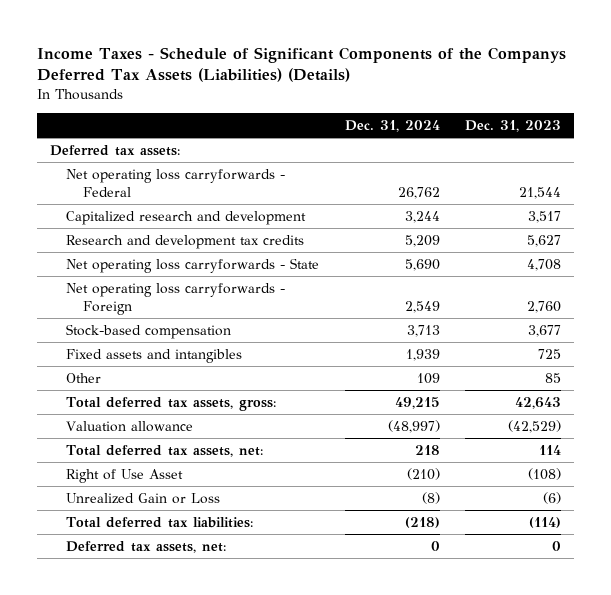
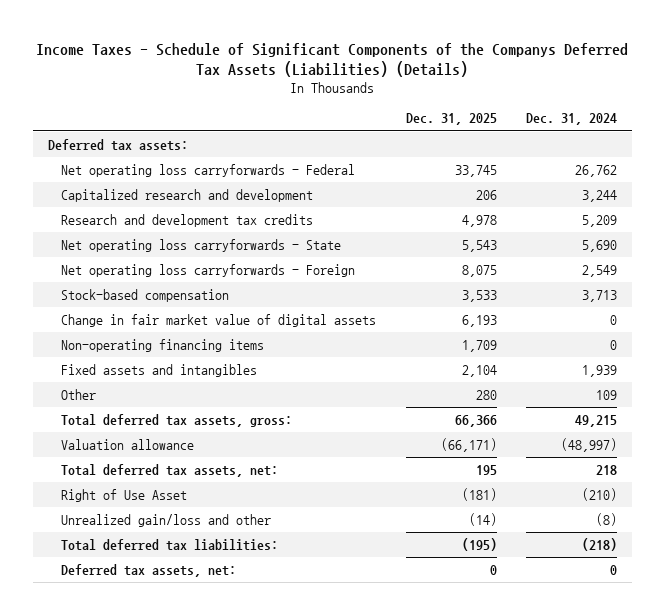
- | Dec. 31, 2024 | Dec. 31, 2023
+ | Dec. 31, 2025 | Dec. 31, 2024
+ Change in fair market value of digital assets | 6,193 | 0
+ Non-operating financing items | 1,709 | 0
- Unrealized Gain or Loss | (8) | (6)
+ Unrealized gain/loss and other | (14) | (8)

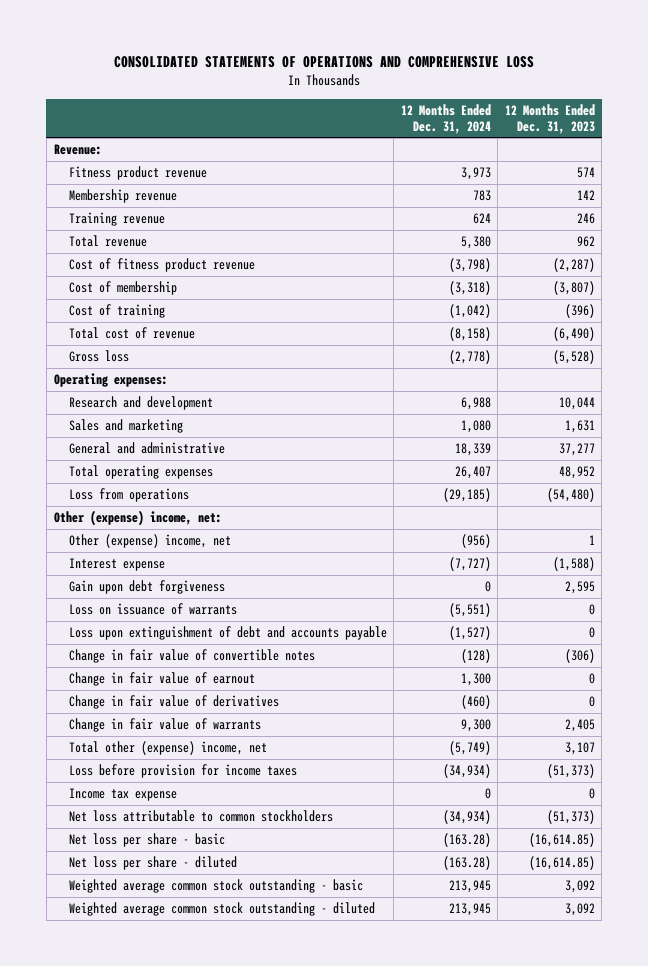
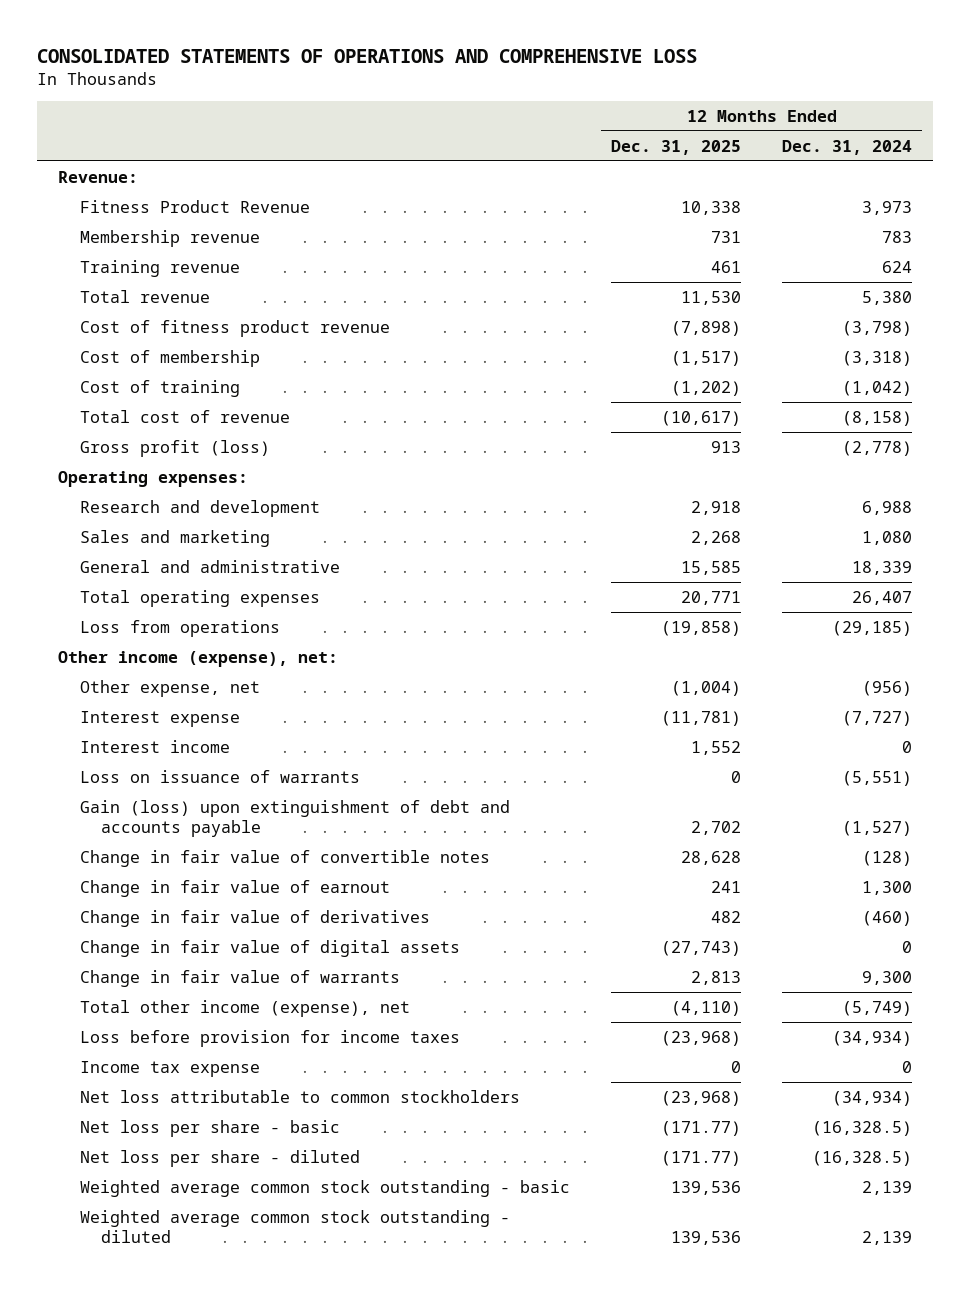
- | 12 Months Ended Dec. 31, 2024 | 12 Months Ended Dec. 31, 2023
+ | 12 Months Ended Dec. 31, 2025 | 12 Months Ended Dec. 31, 2024
- Fitness product revenue | 3,973 | 574
+ Fitness Product Revenue | 10,338 | 3,973
- Gross loss | (2,778) | (5,528)
+ Gross profit (loss) | 913 | (2,778)
- Other (expense) income, net:
- Other (expense) income, net | (956) | 1
+ Other income (expense), net:
+ Other expense, net | (1,004) | (956)
- Gain upon debt forgiveness | 0 | 2,595
+ Interest income | 1,552 | 0
- Loss upon extinguishment of debt and accounts payable | (1,527) | 0
+ Gain (loss) upon extinguishment of debt and accounts payable | 2,702 | (1,527)
+ Change in fair value of digital assets | (27,743) | 0
- Total other (expense) income, net | (5,749) | 3,107
+ Total other income (expense), net | (4,110) | (5,749)
- Net loss per share - basic | (163.28) | (16,614.85)
- Net loss per share - diluted | (163.28) | (16,614.85)
- Weighted average common stock outstanding - basic | 213,945 | 3,092
- Weighted average common stock outstanding - diluted | 213,945 | 3,092
+ Net loss per share - basic | (171.77) | (16,328.5)
+ Net loss per share - diluted | (171.77) | (16,328.5)
+ Weighted average common stock outstanding - basic | 139,536 | 2,139
+ Weighted average common stock outstanding - diluted | 139,536 | 2,139

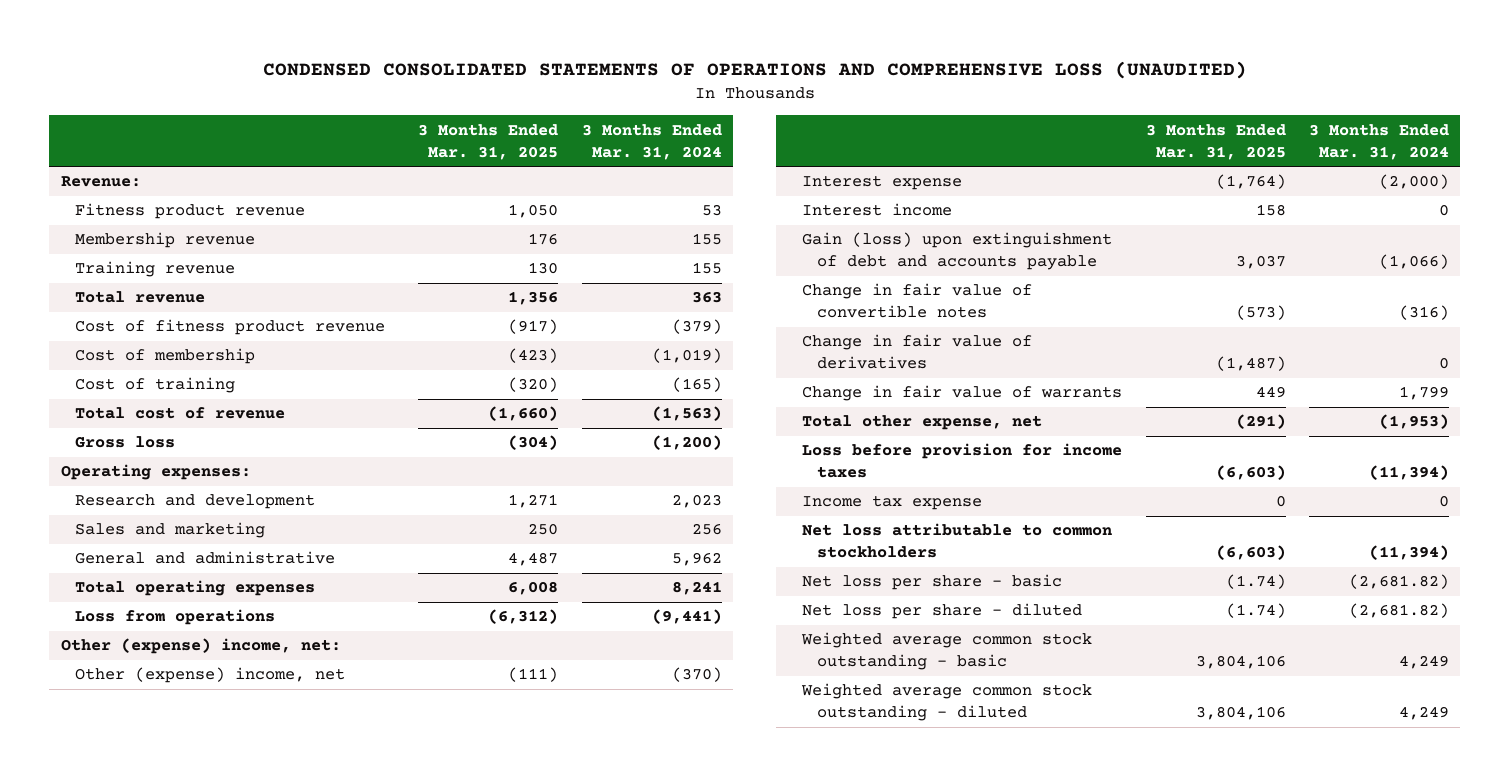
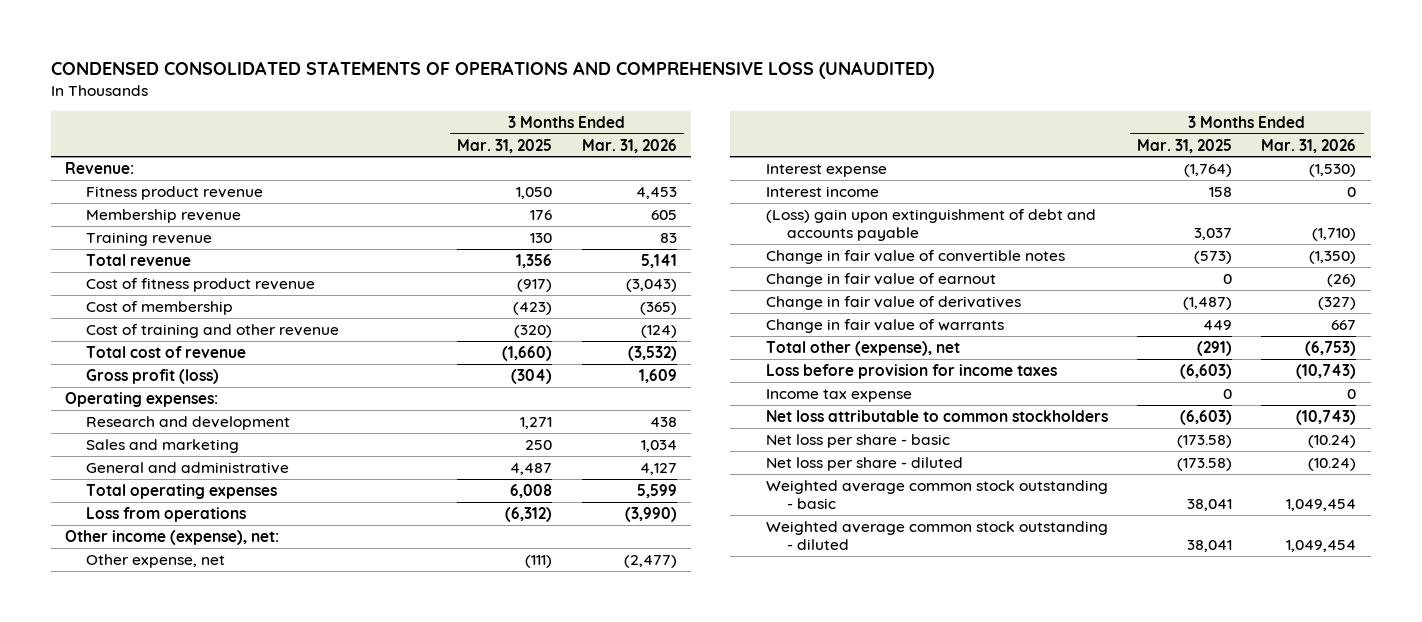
- | 3 Months Ended Mar. 31, 2025 | 3 Months Ended Mar. 31, 2024
+ | 3 Months Ended Mar. 31, 2025 | 3 Months Ended Mar. 31, 2026
- Cost of training | (320) | (165)
+ Cost of training and other revenue | (320) | (124)
- Gross loss | (304) | (1,200)
+ Gross profit (loss) | (304) | 1,609
- Other (expense) income, net:
- Other (expense) income, net | (111) | (370)
+ Other income (expense), net:
+ Other expense, net | (111) | (2,477)
- Gain (loss) upon extinguishment of debt and accounts payable | 3,037 | (1,066)
+ (Loss) gain upon extinguishment of debt and accounts payable | 3,037 | (1,710)
+ Change in fair value of earnout | 0 | (26)
- Total other expense, net | (291) | (1,953)
+ Total other (expense), net | (291) | (6,753)
- Net loss per share - basic | (1.74) | (2,681.82)
- Net loss per share - diluted | (1.74) | (2,681.82)
- Weighted average common stock outstanding - basic | 3,804,106 | 4,249
- Weighted average common stock outstanding - diluted | 3,804,106 | 4,249
+ Net loss per share - basic | (173.58) | (10.24)
+ Net loss per share - diluted | (173.58) | (10.24)
+ Weighted average common stock outstanding - basic | 38,041 | 1,049,454
+ Weighted average common stock outstanding - diluted | 38,041 | 1,049,454

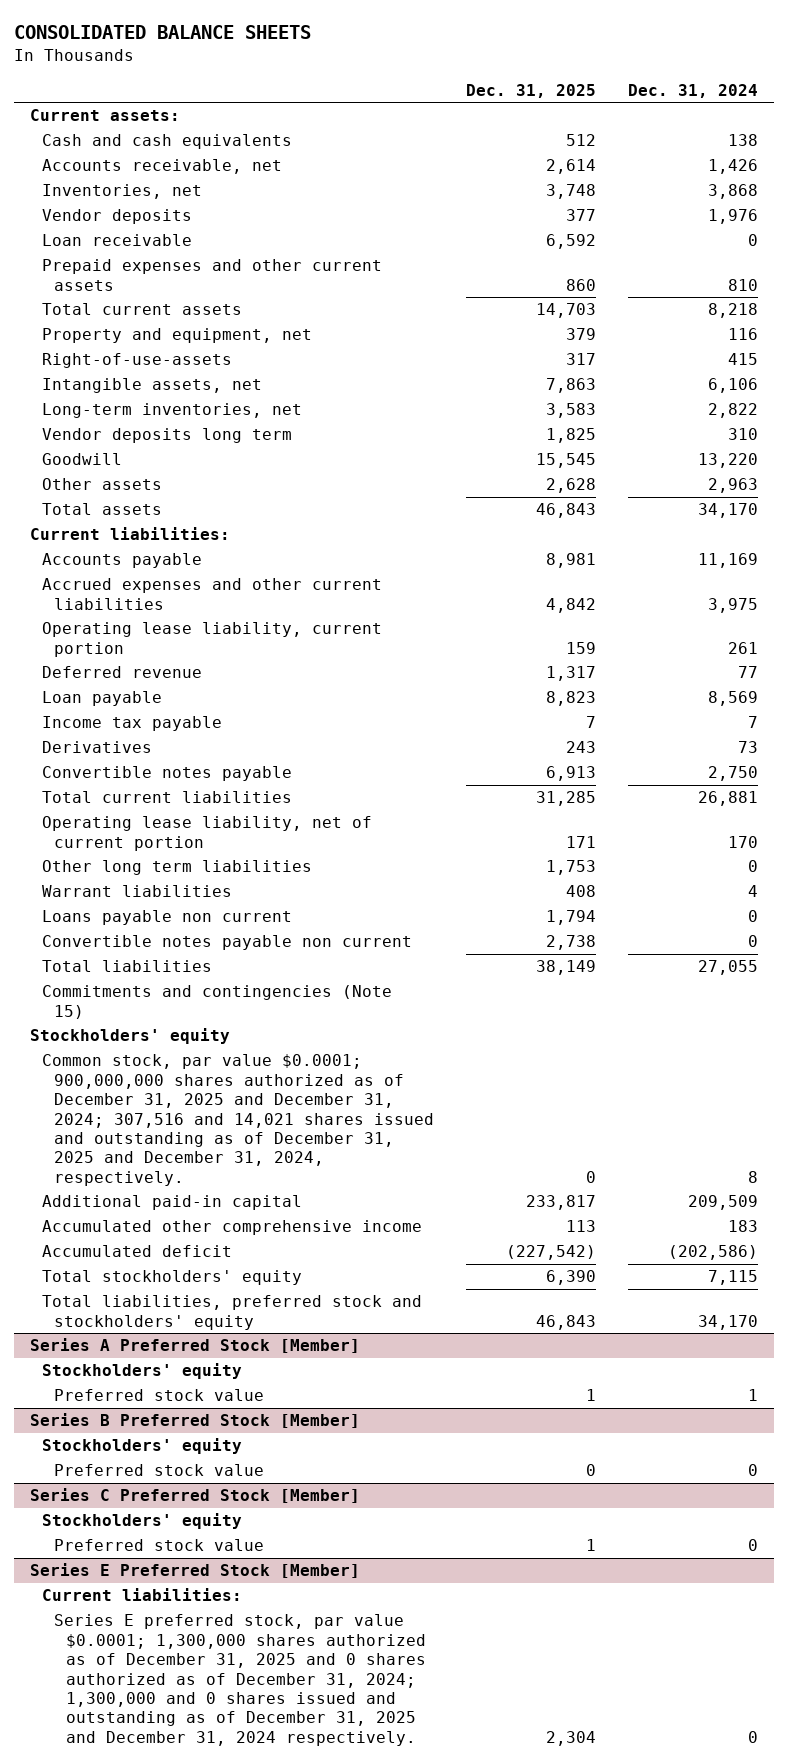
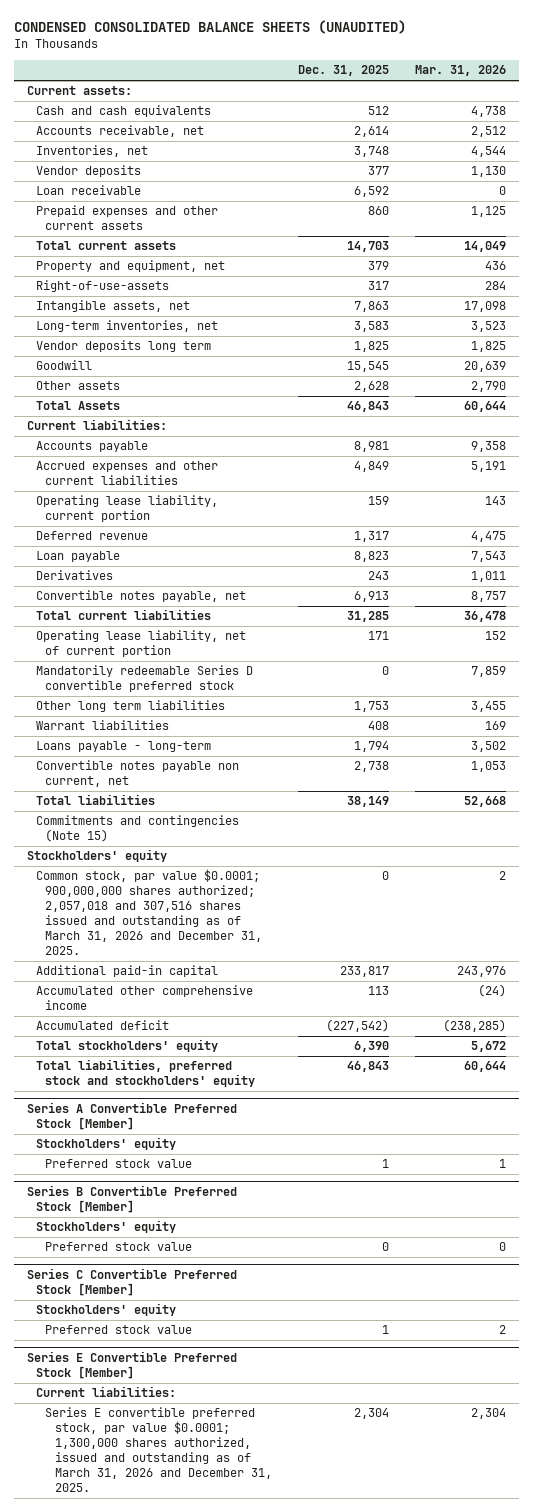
- CONSOLIDATED BALANCE SHEETS
+ CONDENSED CONSOLIDATED BALANCE SHEETS (UNAUDITED)
- | Dec. 31, 2025 | Dec. 31, 2024
+ | Dec. 31, 2025 | Mar. 31, 2026
- Total assets | 46,843 | 34,170
+ Total Assets | 46,843 | 60,644
- Accrued expenses and other current liabilities | 4,842 | 3,975
+ Accrued expenses and other current liabilities | 4,849 | 5,191
- Income tax payable | 7 | 7
- Convertible notes payable | 6,913 | 2,750
+ Convertible notes payable, net | 6,913 | 8,757
+ Mandatorily redeemable Series D convertible preferred stock | 0 | 7,859
- Loans payable non current | 1,794 | 0
- Convertible notes payable non current | 2,738 | 0
+ Loans payable - long-term | 1,794 | 3,502
+ Convertible notes payable non current, net | 2,738 | 1,053
- Common stock, par value $0.0001; 900,000,000 shares authorized as of December 31, 2025 and December 31, 2024; 307,516 and 14,021 shares issued and outstanding as of December 31, 2025 and December 31, 2024, respectively. | 0 | 8
+ Common stock, par value $0.0001; 900,000,000 shares authorized; 2,057,018 and 307,516 shares issued and outstanding as of March 31, 2026 and December 31, 2025. | 0 | 2
- Series A Preferred Stock [Member]
+ Series A Convertible Preferred Stock [Member]
- Series B Preferred Stock [Member]
+ Series B Convertible Preferred Stock [Member]
- Series C Preferred Stock [Member]
+ Series C Convertible Preferred Stock [Member]
- Series E Preferred Stock [Member]
+ Series E Convertible Preferred Stock [Member]
- Series E preferred stock, par value $0.0001; 1,300,000 shares authorized as of December 31, 2025 and 0 shares authorized as of December 31, 2024; 1,300,000 and 0 shares issued and outstanding as of December 31, 2025 and December 31, 2024 respectively. | 2,304 | 0
+ Series E convertible preferred stock, par value $0.0001; 1,300,000 shares authorized, issued and outstanding as of March 31, 2026 and December 31, 2025. | 2,304 | 2,304

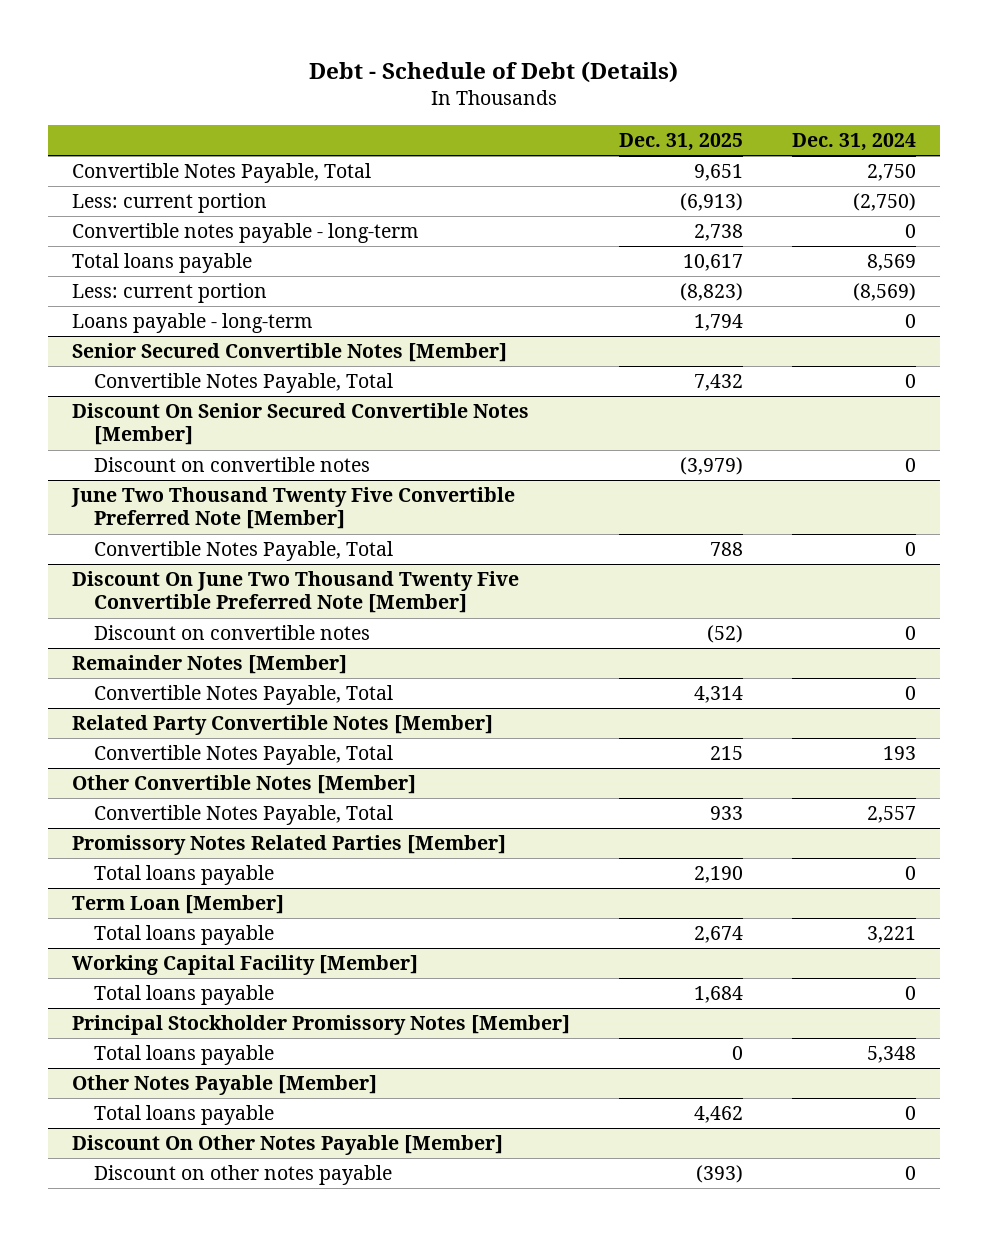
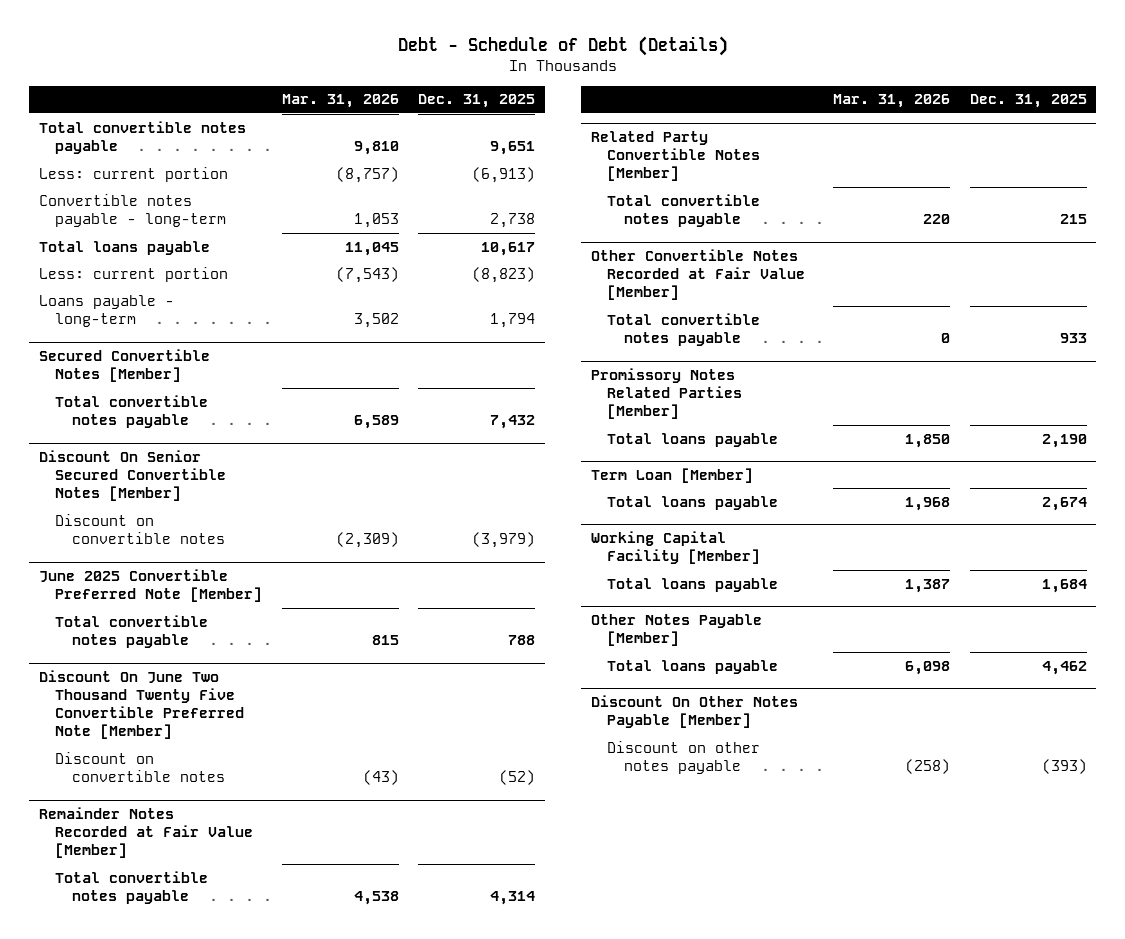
- | Dec. 31, 2025 | Dec. 31, 2024
+ | Mar. 31, 2026 | Dec. 31, 2025
- Convertible Notes Payable, Total | 9,651 | 2,750
+ Total convertible notes payable | 9,810 | 9,651
- Senior Secured Convertible Notes [Member]
- Convertible Notes Payable, Total | 7,432 | 0
+ Secured Convertible Notes [Member]
+ Total convertible notes payable | 6,589 | 7,432
- June Two Thousand Twenty Five Convertible Preferred Note [Member]
- Convertible Notes Payable, Total | 788 | 0
+ June 2025 Convertible Preferred Note [Member]
+ Total convertible notes payable | 815 | 788
- Remainder Notes [Member]
- Convertible Notes Payable, Total | 4,314 | 0
+ Remainder Notes Recorded at Fair Value [Member]
+ Total convertible notes payable | 4,538 | 4,314
@ Related Party Convertible Notes [Member]
- Convertible Notes Payable, Total | 215 | 193
- Other Convertible Notes [Member]
- Convertible Notes Payable, Total | 933 | 2,557
@ Related Party Convertible Notes [Member]
+ Total convertible notes payable | 220 | 215
+ Other Convertible Notes Recorded at Fair Value [Member]
+ Total convertible notes payable | 0 | 933
- Principal Stockholder Promissory Notes [Member]
- Total loans payable | 0 | 5,348

